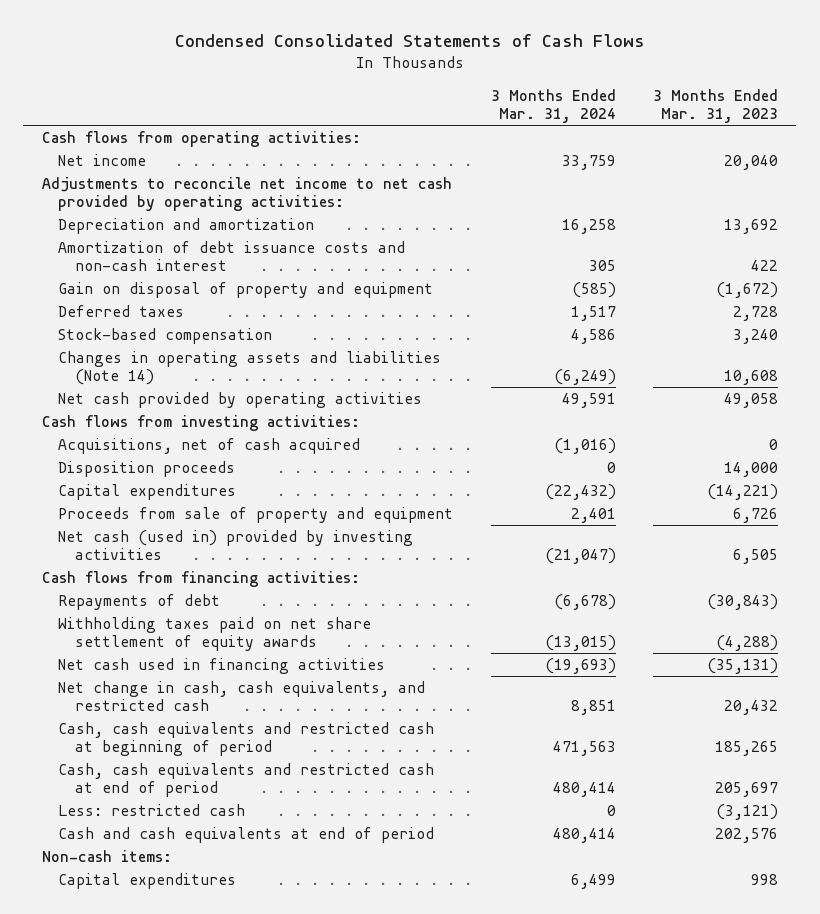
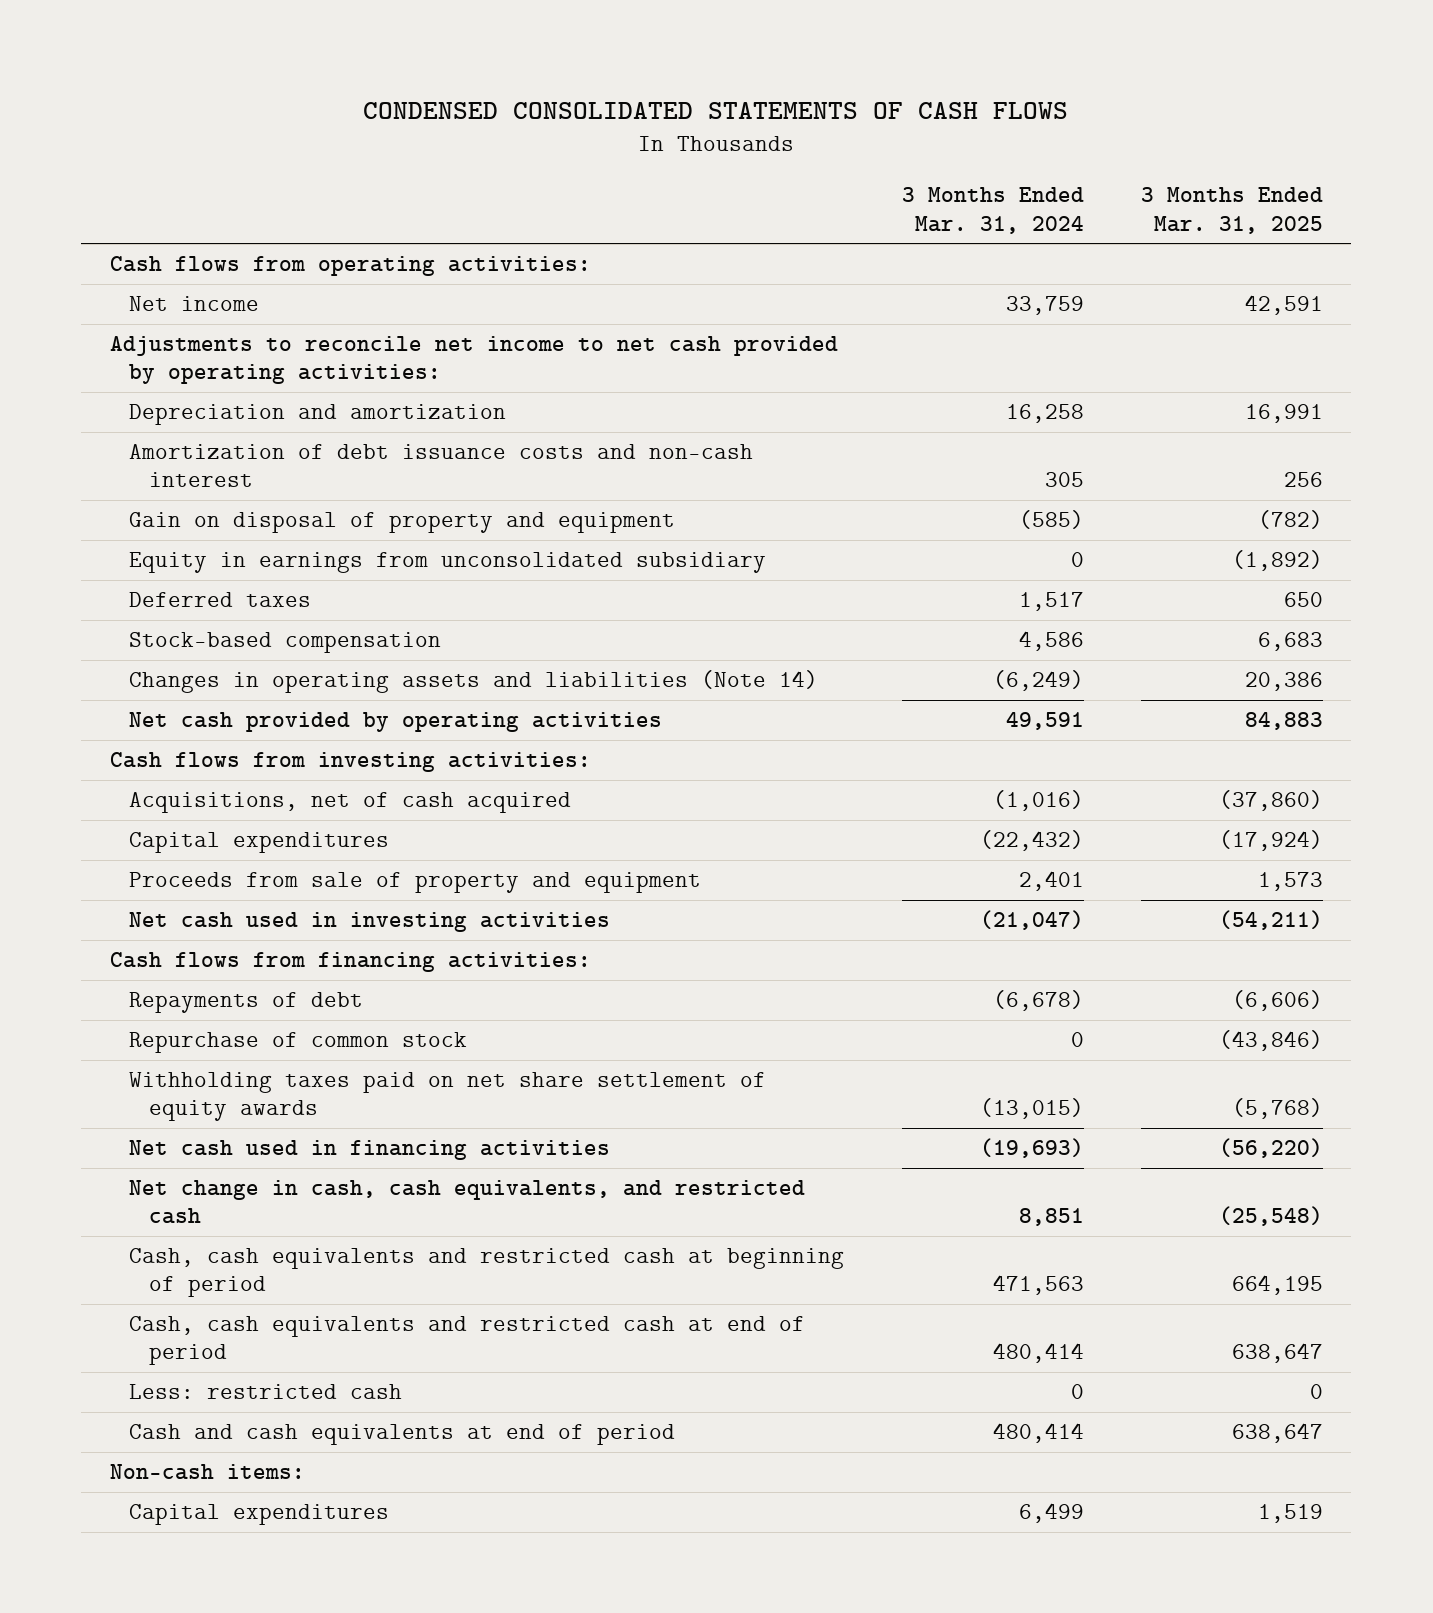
- Condensed Consolidated Statements of Cash Flows
+ CONDENSED CONSOLIDATED STATEMENTS OF CASH FLOWS
- | 3 Months Ended Mar. 31, 2024 | 3 Months Ended Mar. 31, 2023
+ | 3 Months Ended Mar. 31, 2024 | 3 Months Ended Mar. 31, 2025
+ Equity in earnings from unconsolidated subsidiary | 0 | (1,892)
- Disposition proceeds | 0 | 14,000
- Net cash (used in) provided by investing activities | (21,047) | 6,505
+ Net cash used in investing activities | (21,047) | (54,211)
+ Repurchase of common stock | 0 | (43,846)

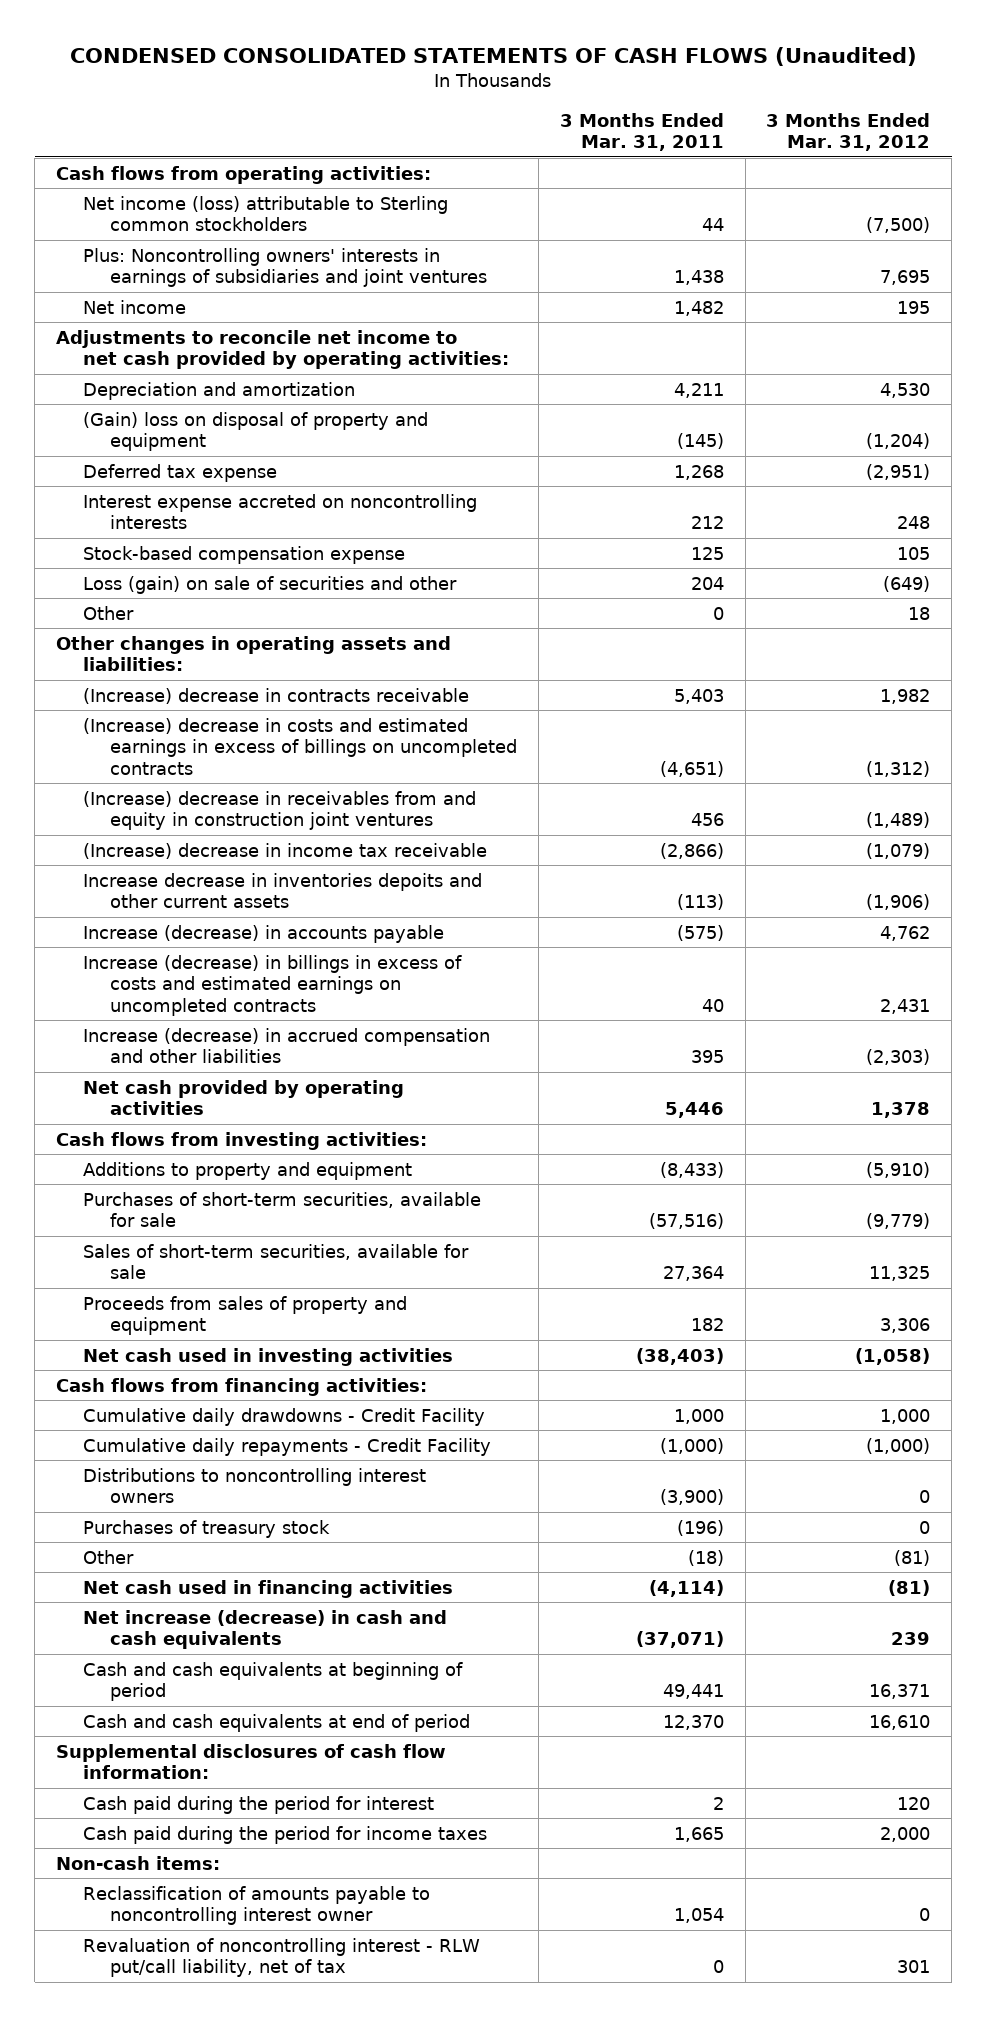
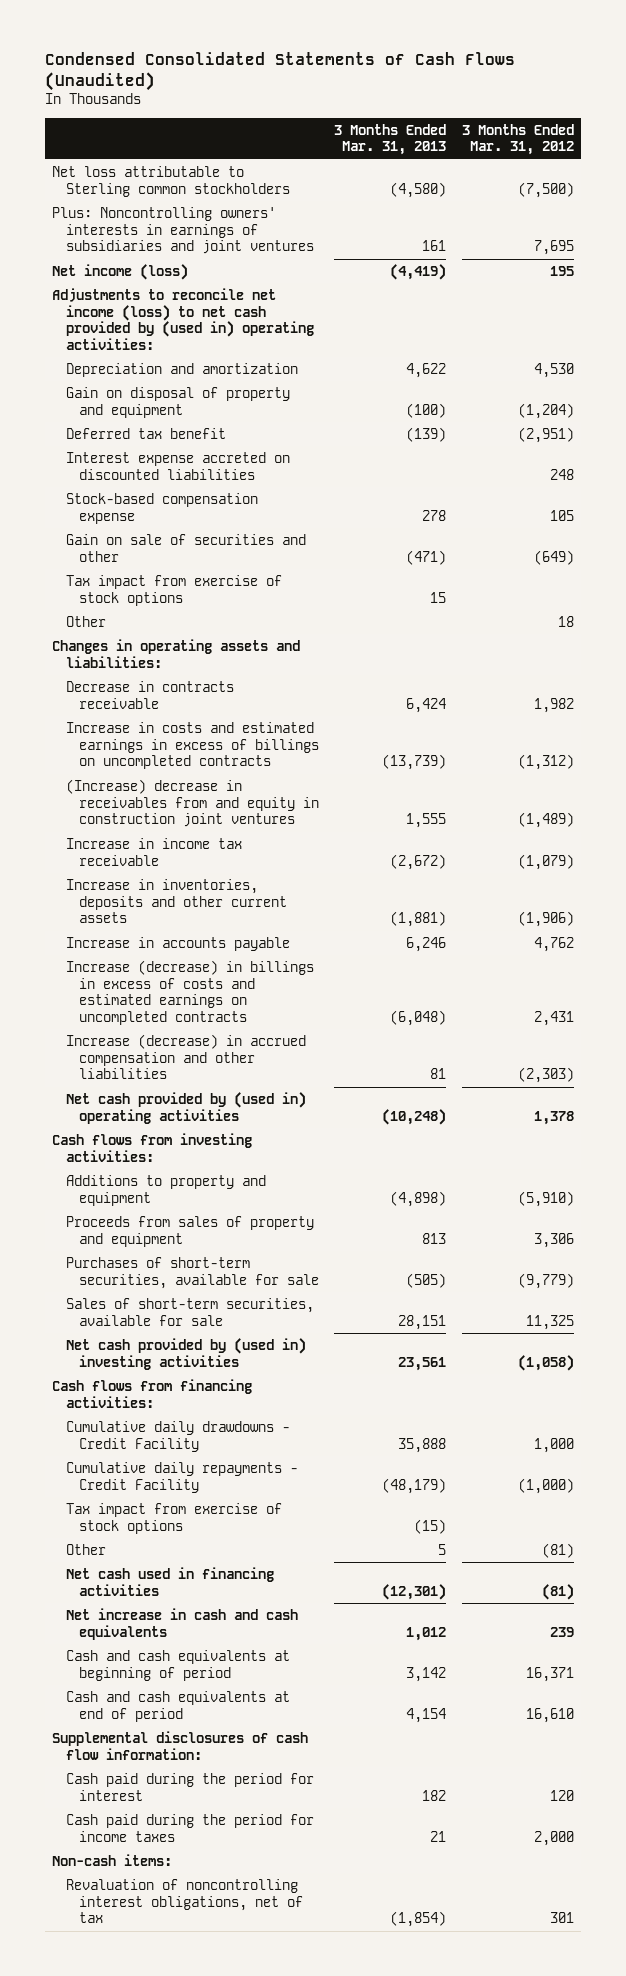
- CONDENSED CONSOLIDATED STATEMENTS OF CASH FLOWS (Unaudited)
+ Condensed Consolidated Statements of Cash Flows (Unaudited)
- | 3 Months Ended Mar. 31, 2011 | 3 Months Ended Mar. 31, 2012
+ | 3 Months Ended Mar. 31, 2013 | 3 Months Ended Mar. 31, 2012
- Cash flows from operating activities:
- Net income (loss) attributable to Sterling common stockholders | 44 | (7,500)
+ Net loss attributable to Sterling common stockholders | (4,580) | (7,500)
- Net income | 1,482 | 195
- Adjustments to reconcile net income to net cash provided by operating activities:
+ Net income (loss) | (4,419) | 195
+ Adjustments to reconcile net income (loss) to net cash provided by (used in) operating activities:
- (Gain) loss on disposal of property and equipment | (145) | (1,204)
- Deferred tax expense | 1,268 | (2,951)
- Interest expense accreted on noncontrolling interests | 212 | 248
+ Gain on disposal of property and equipment | (100) | (1,204)
+ Deferred tax benefit | (139) | (2,951)
+ Interest expense accreted on discounted liabilities | | 248
- Loss (gain) on sale of securities and other | 204 | (649)
+ Gain on sale of securities and other | (471) | (649)
+ Tax impact from exercise of stock options | 15 |
- Other changes in operating assets and liabilities:
- (Increase) decrease in contracts receivable | 5,403 | 1,982
- (Increase) decrease in costs and estimated earnings in excess of billings on uncompleted contracts | (4,651) | (1,312)
+ Changes in operating assets and liabilities:
+ Decrease in contracts receivable | 6,424 | 1,982
+ Increase in costs and estimated earnings in excess of billings on uncompleted contracts | (13,739) | (1,312)
- (Increase) decrease in income tax receivable | (2,866) | (1,079)
- Increase decrease in inventories depoits and other current assets | (113) | (1,906)
- Increase (decrease) in accounts payable | (575) | 4,762
+ Increase in income tax receivable | (2,672) | (1,079)
+ Increase in inventories, deposits and other current assets | (1,881) | (1,906)
+ Increase in accounts payable | 6,246 | 4,762
- Net cash provided by operating activities | 5,446 | 1,378
+ Net cash provided by (used in) operating activities | (10,248) | 1,378
moved up: Proceeds from sales of property and equipment | 813 | 3,306
- Net cash used in investing activities | (38,403) | (1,058)
+ Net cash provided by (used in) investing activities | 23,561 | (1,058)
- Distributions to noncontrolling interest owners | (3,900) | 0
- Purchases of treasury stock | (196) | 0
+ Tax impact from exercise of stock options | (15) |
- Net increase (decrease) in cash and cash equivalents | (37,071) | 239
+ Net increase in cash and cash equivalents | 1,012 | 239
- Reclassification of amounts payable to noncontrolling interest owner | 1,054 | 0
- Revaluation of noncontrolling interest - RLW put/call liability, net of tax | 0 | 301
+ Revaluation of noncontrolling interest obligations, net of tax | (1,854) | 301

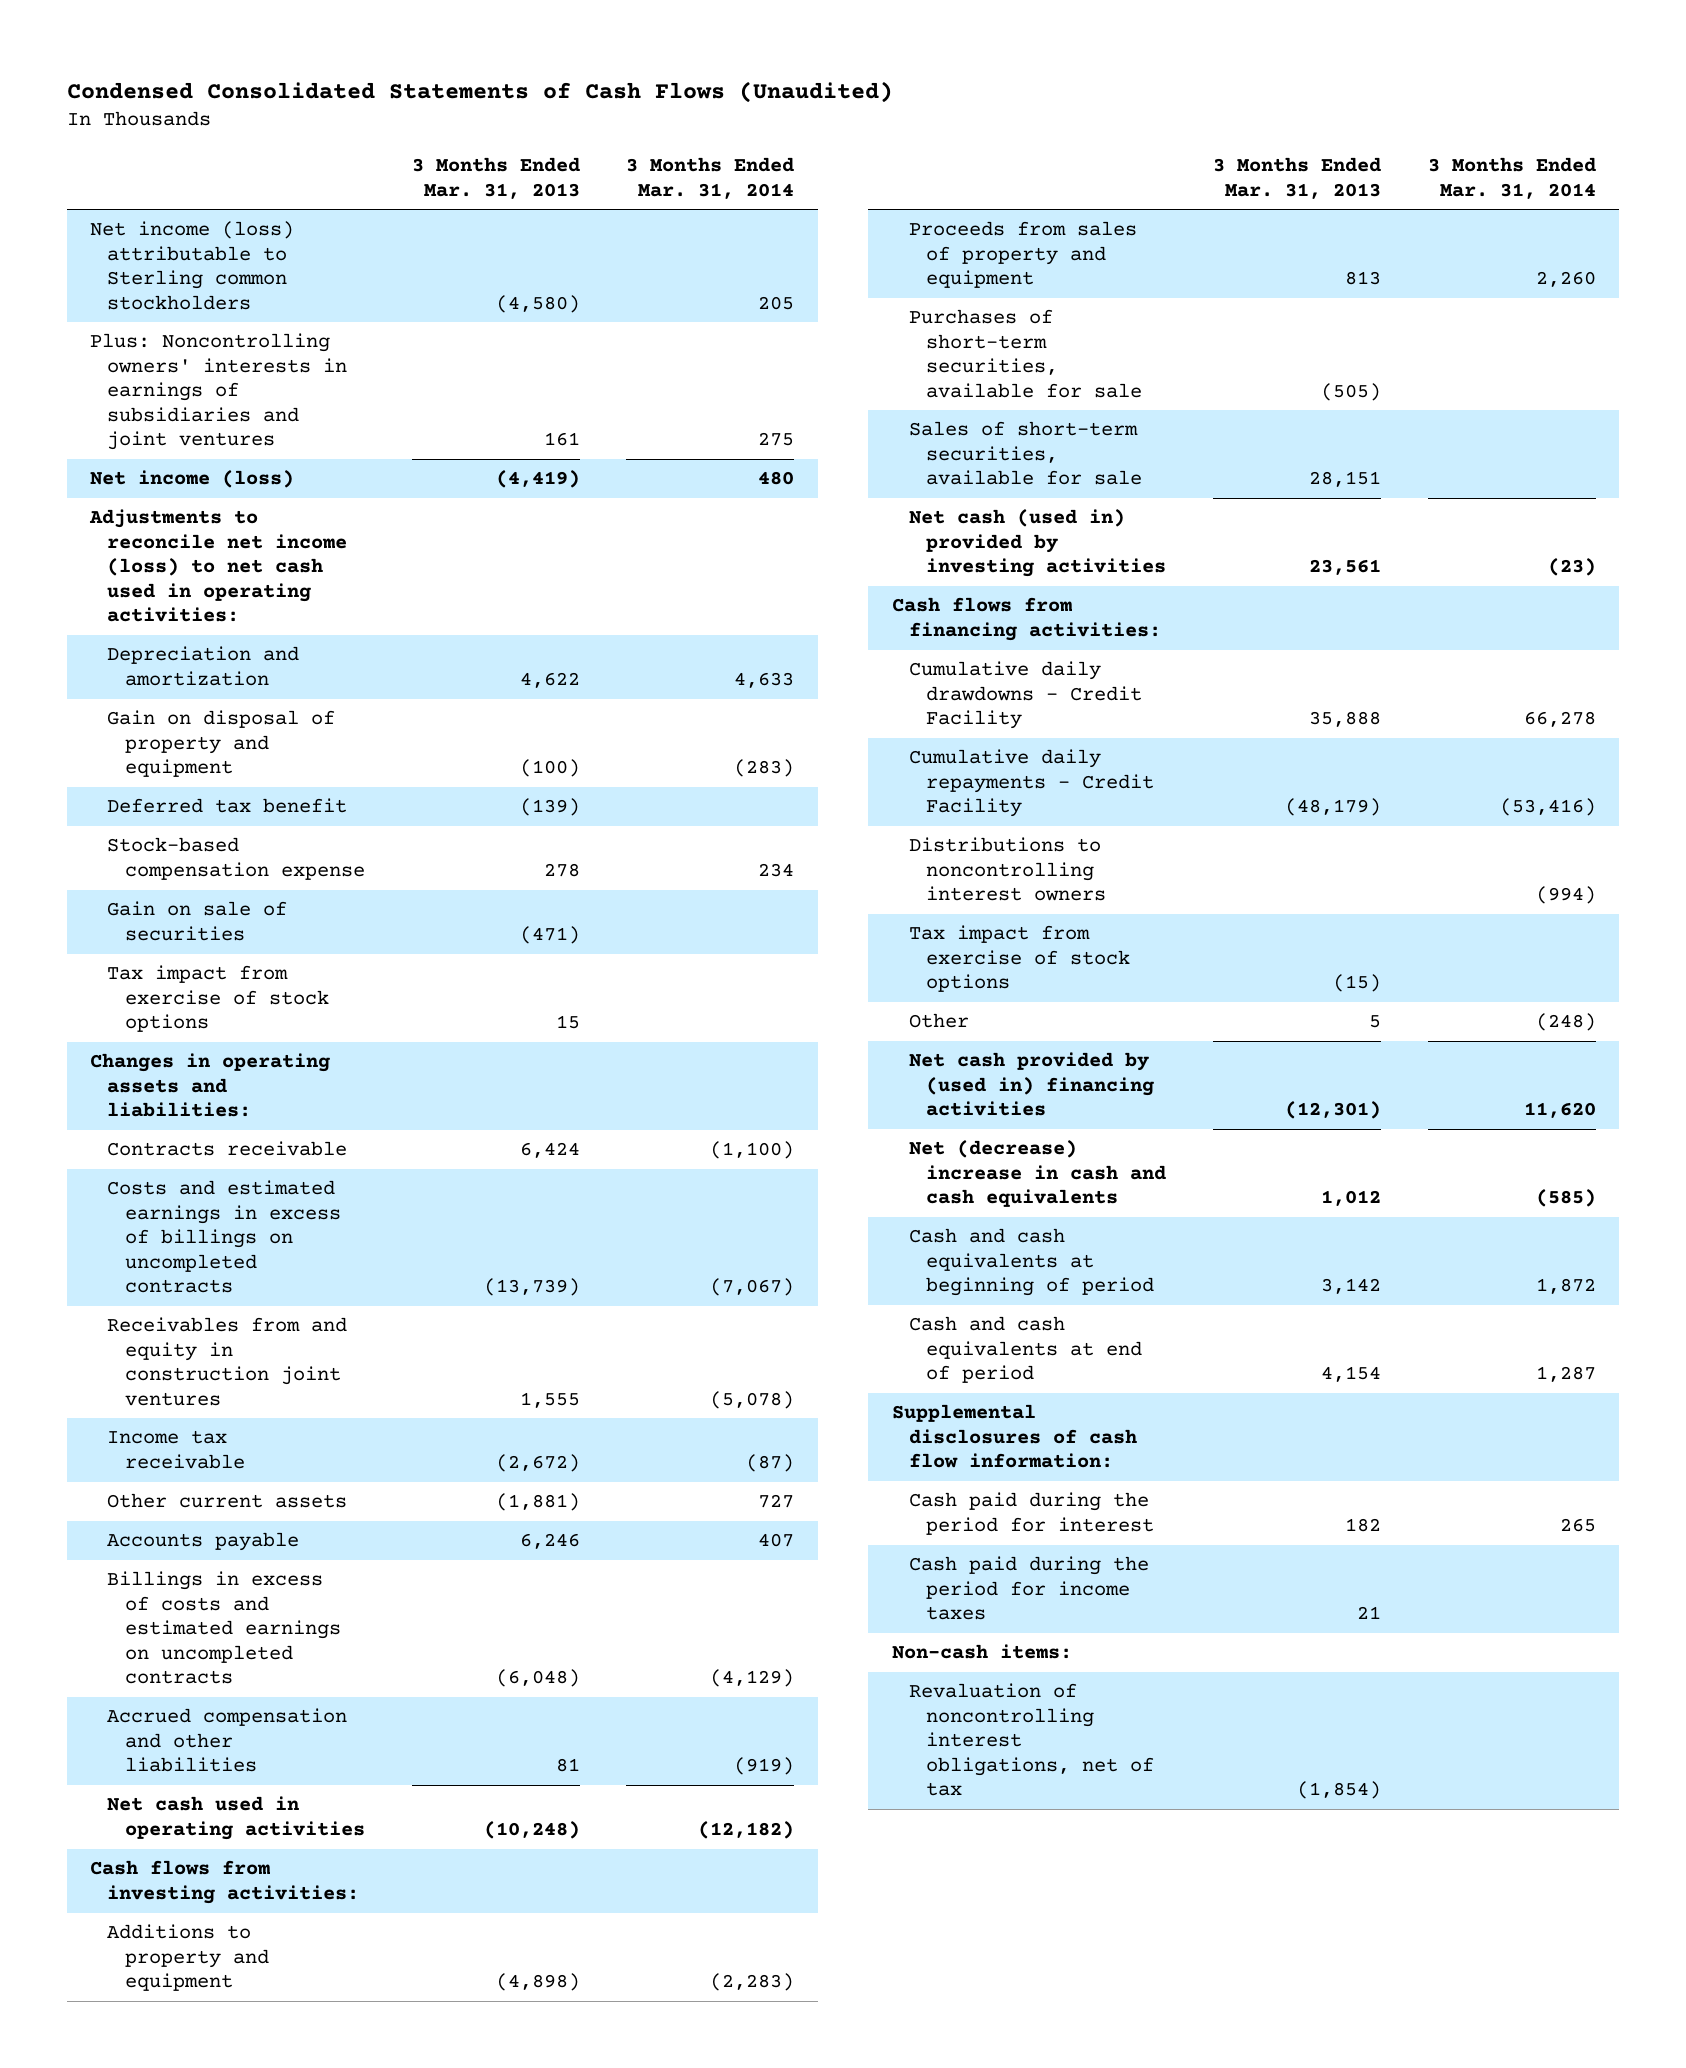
- | 3 Months Ended Mar. 31, 2013 | 3 Months Ended Mar. 31, 2012
+ | 3 Months Ended Mar. 31, 2013 | 3 Months Ended Mar. 31, 2014
- Net loss attributable to Sterling common stockholders | (4,580) | (7,500)
+ Net income (loss) attributable to Sterling common stockholders | (4,580) | 205
- Adjustments to reconcile net income (loss) to net cash provided by (used in) operating activities:
+ Adjustments to reconcile net income (loss) to net cash used in operating activities:
- Interest expense accreted on discounted liabilities | | 248
- Gain on sale of securities and other | (471) | (649)
+ Gain on sale of securities | (471) |
- Other | | 18
- Decrease in contracts receivable | 6,424 | 1,982
- Increase in costs and estimated earnings in excess of billings on uncompleted contracts | (13,739) | (1,312)
- (Increase) decrease in receivables from and equity in construction joint ventures | 1,555 | (1,489)
- Increase in income tax receivable | (2,672) | (1,079)
- Increase in inventories, deposits and other current assets | (1,881) | (1,906)
- Increase in accounts payable | 6,246 | 4,762
- Increase (decrease) in billings in excess of costs and estimated earnings on uncompleted contracts | (6,048) | 2,431
- Increase (decrease) in accrued compensation and other liabilities | 81 | (2,303)
- Net cash provided by (used in) operating activities | (10,248) | 1,378
+ Contracts receivable | 6,424 | (1,100)
+ Costs and estimated earnings in excess of billings on uncompleted contracts | (13,739) | (7,067)
+ Receivables from and equity in construction joint ventures | 1,555 | (5,078)
+ Income tax receivable | (2,672) | (87)
+ Other current assets | (1,881) | 727
+ Accounts payable | 6,246 | 407
+ Billings in excess of costs and estimated earnings on uncompleted contracts | (6,048) | (4,129)
+ Accrued compensation and other liabilities | 81 | (919)
+ Net cash used in operating activities | (10,248) | (12,182)
- Net cash provided by (used in) investing activities | 23,561 | (1,058)
+ Net cash (used in) provided by investing activities | 23,561 | (23)
+ Distributions to noncontrolling interest owners | | (994)
- Net cash used in financing activities | (12,301) | (81)
- Net increase in cash and cash equivalents | 1,012 | 239
+ Net cash provided by (used in) financing activities | (12,301) | 11,620
+ Net (decrease) increase in cash and cash equivalents | 1,012 | (585)

